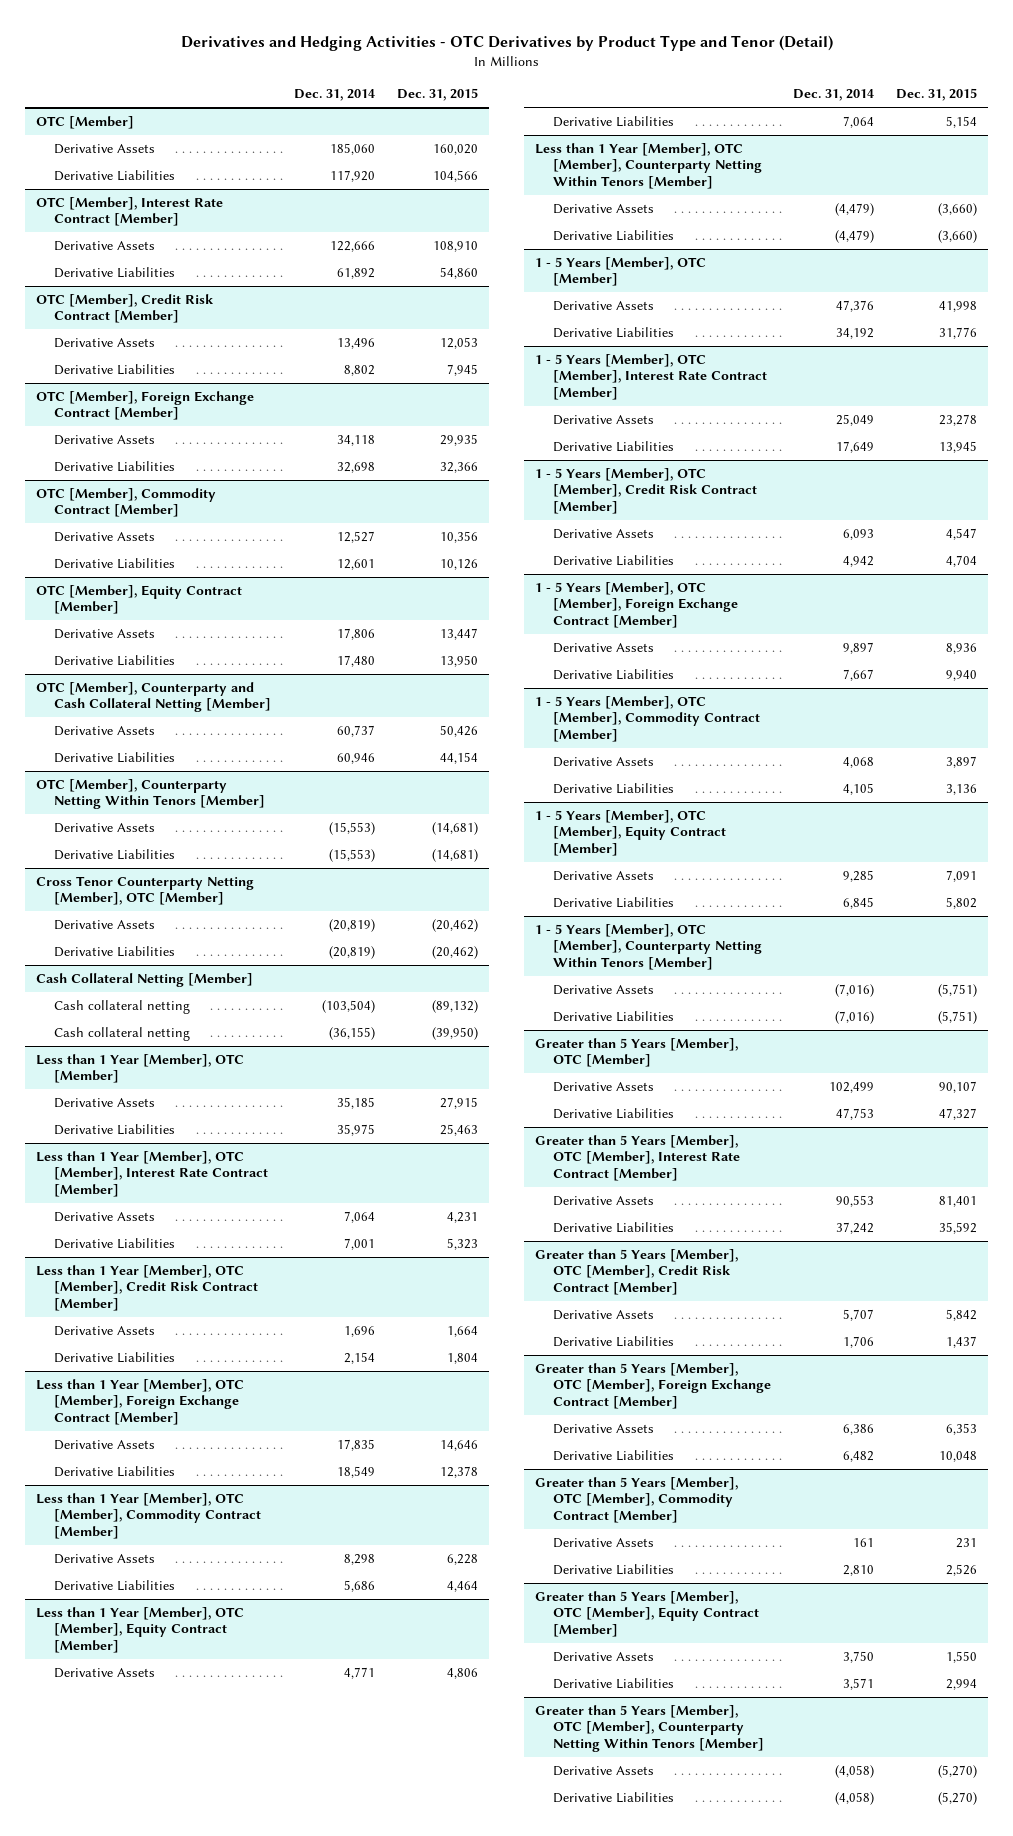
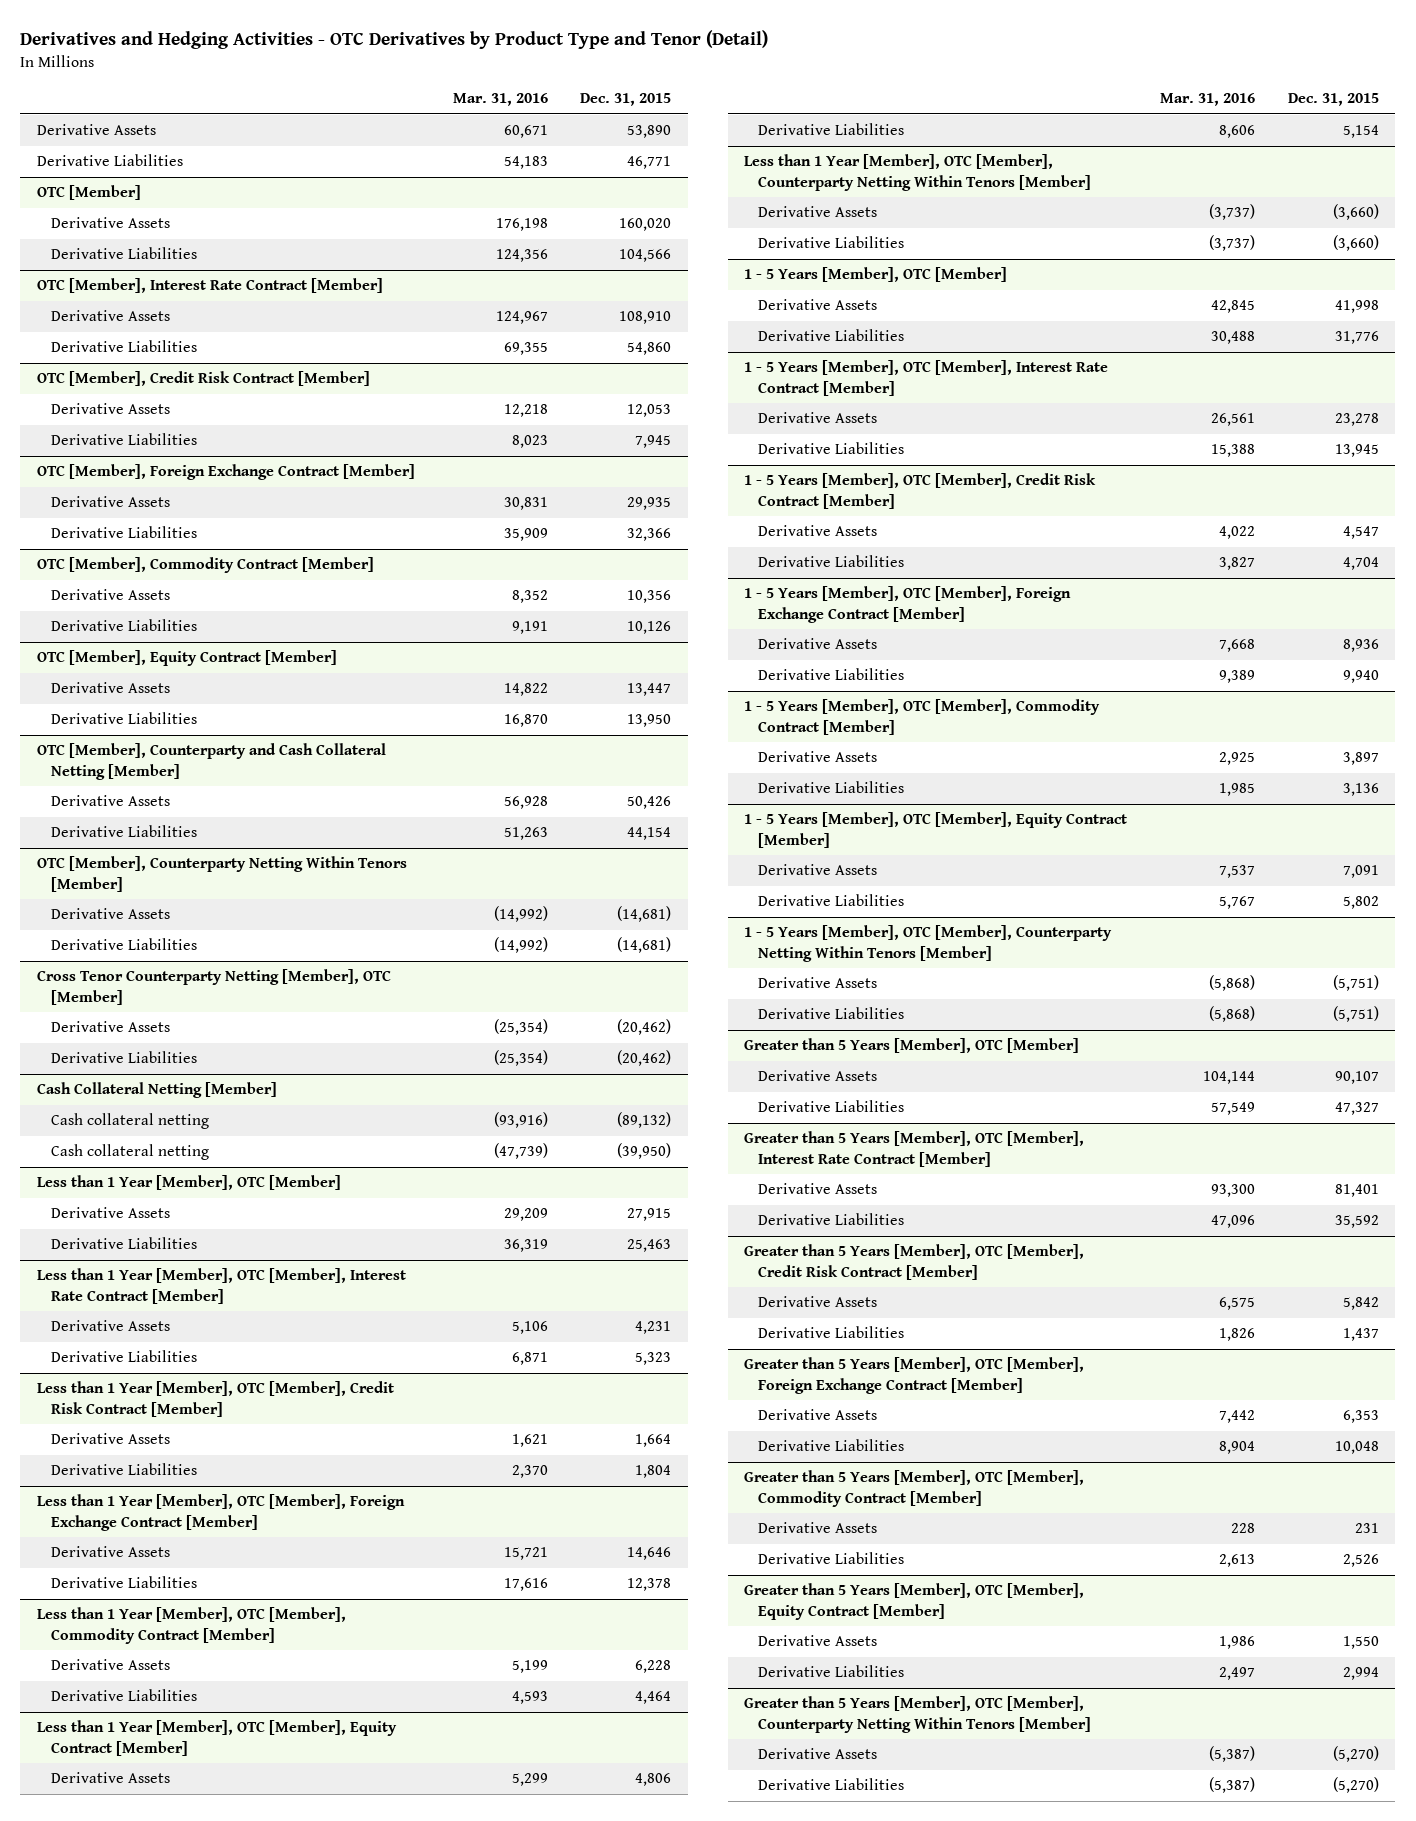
- | Dec. 31, 2014 | Dec. 31, 2015
+ | Mar. 31, 2016 | Dec. 31, 2015
+ Derivative Assets | 60,671 | 53,890
+ Derivative Liabilities | 54,183 | 46,771

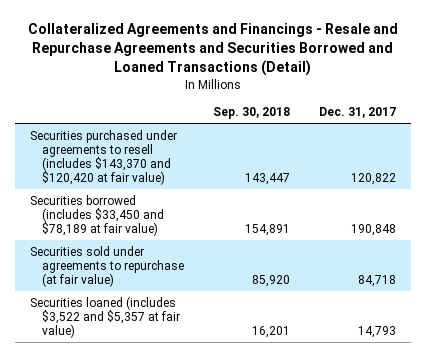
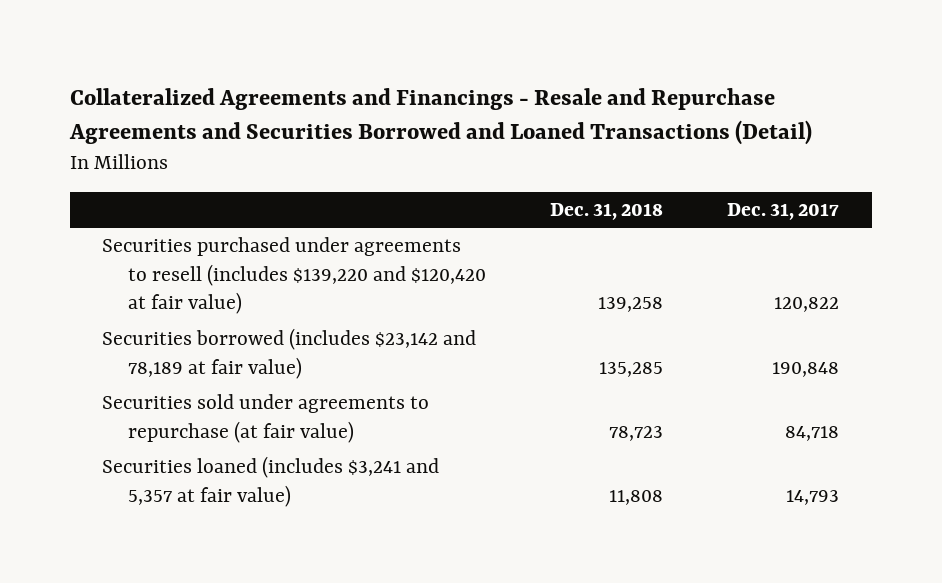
- | Sep. 30, 2018 | Dec. 31, 2017
+ | Dec. 31, 2018 | Dec. 31, 2017
- Securities purchased under agreements to resell (includes $143,370 and $120,420 at fair value) | 143,447 | 120,822
- Securities borrowed (includes $33,450 and $78,189 at fair value) | 154,891 | 190,848
+ Securities purchased under agreements to resell (includes $139,220 and $120,420 at fair value) | 139,258 | 120,822
+ Securities borrowed (includes $23,142 and 78,189 at fair value) | 135,285 | 190,848
- Securities loaned (includes $3,522 and $5,357 at fair value) | 16,201 | 14,793
+ Securities loaned (includes $3,241 and 5,357 at fair value) | 11,808 | 14,793

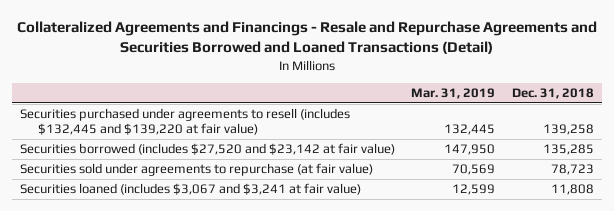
- | Dec. 31, 2018 | Dec. 31, 2017
+ | Mar. 31, 2019 | Dec. 31, 2018
- Securities purchased under agreements to resell (includes $139,220 and $120,420 at fair value) | 139,258 | 120,822
- Securities borrowed (includes $23,142 and 78,189 at fair value) | 135,285 | 190,848
+ Securities purchased under agreements to resell (includes $132,445 and $139,220 at fair value) | 132,445 | 139,258
+ Securities borrowed (includes $27,520 and $23,142 at fair value) | 147,950 | 135,285
- Securities loaned (includes $3,241 and 5,357 at fair value) | 11,808 | 14,793
+ Securities loaned (includes $3,067 and $3,241 at fair value) | 12,599 | 11,808

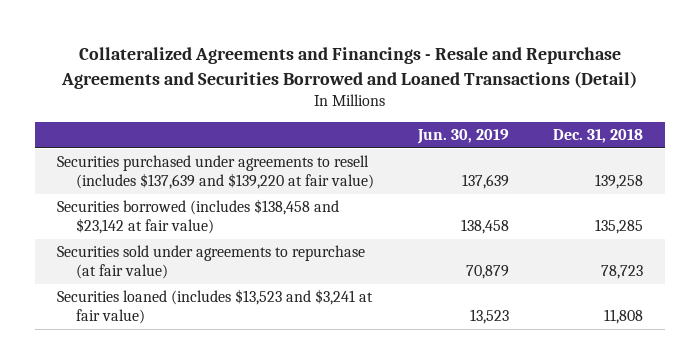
- | Mar. 31, 2019 | Dec. 31, 2018
+ | Jun. 30, 2019 | Dec. 31, 2018
- Securities purchased under agreements to resell (includes $132,445 and $139,220 at fair value) | 132,445 | 139,258
- Securities borrowed (includes $27,520 and $23,142 at fair value) | 147,950 | 135,285
+ Securities purchased under agreements to resell (includes $137,639 and $139,220 at fair value) | 137,639 | 139,258
+ Securities borrowed (includes $138,458 and $23,142 at fair value) | 138,458 | 135,285
- Securities loaned (includes $3,067 and $3,241 at fair value) | 12,599 | 11,808
+ Securities loaned (includes $13,523 and $3,241 at fair value) | 13,523 | 11,808

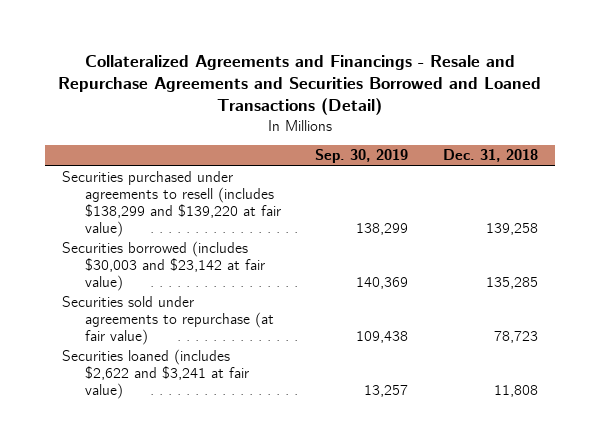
- | Jun. 30, 2019 | Dec. 31, 2018
+ | Sep. 30, 2019 | Dec. 31, 2018
- Securities purchased under agreements to resell (includes $137,639 and $139,220 at fair value) | 137,639 | 139,258
- Securities borrowed (includes $138,458 and $23,142 at fair value) | 138,458 | 135,285
+ Securities purchased under agreements to resell (includes $138,299 and $139,220 at fair value) | 138,299 | 139,258
+ Securities borrowed (includes $30,003 and $23,142 at fair value) | 140,369 | 135,285
- Securities loaned (includes $13,523 and $3,241 at fair value) | 13,523 | 11,808
+ Securities loaned (includes $2,622 and $3,241 at fair value) | 13,257 | 11,808

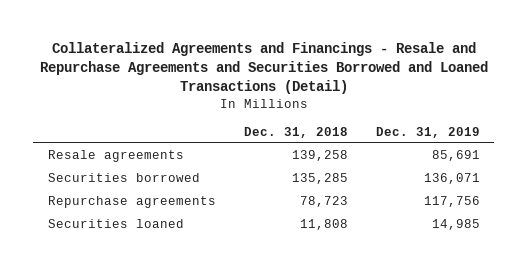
- | Sep. 30, 2019 | Dec. 31, 2018
+ | Dec. 31, 2018 | Dec. 31, 2019
- Securities purchased under agreements to resell (includes $138,299 and $139,220 at fair value) | 138,299 | 139,258
- Securities borrowed (includes $30,003 and $23,142 at fair value) | 140,369 | 135,285
- Securities sold under agreements to repurchase (at fair value) | 109,438 | 78,723
- Securities loaned (includes $2,622 and $3,241 at fair value) | 13,257 | 11,808
+ Resale agreements | 139,258 | 85,691
+ Securities borrowed | 135,285 | 136,071
+ Repurchase agreements | 78,723 | 117,756
+ Securities loaned | 11,808 | 14,985

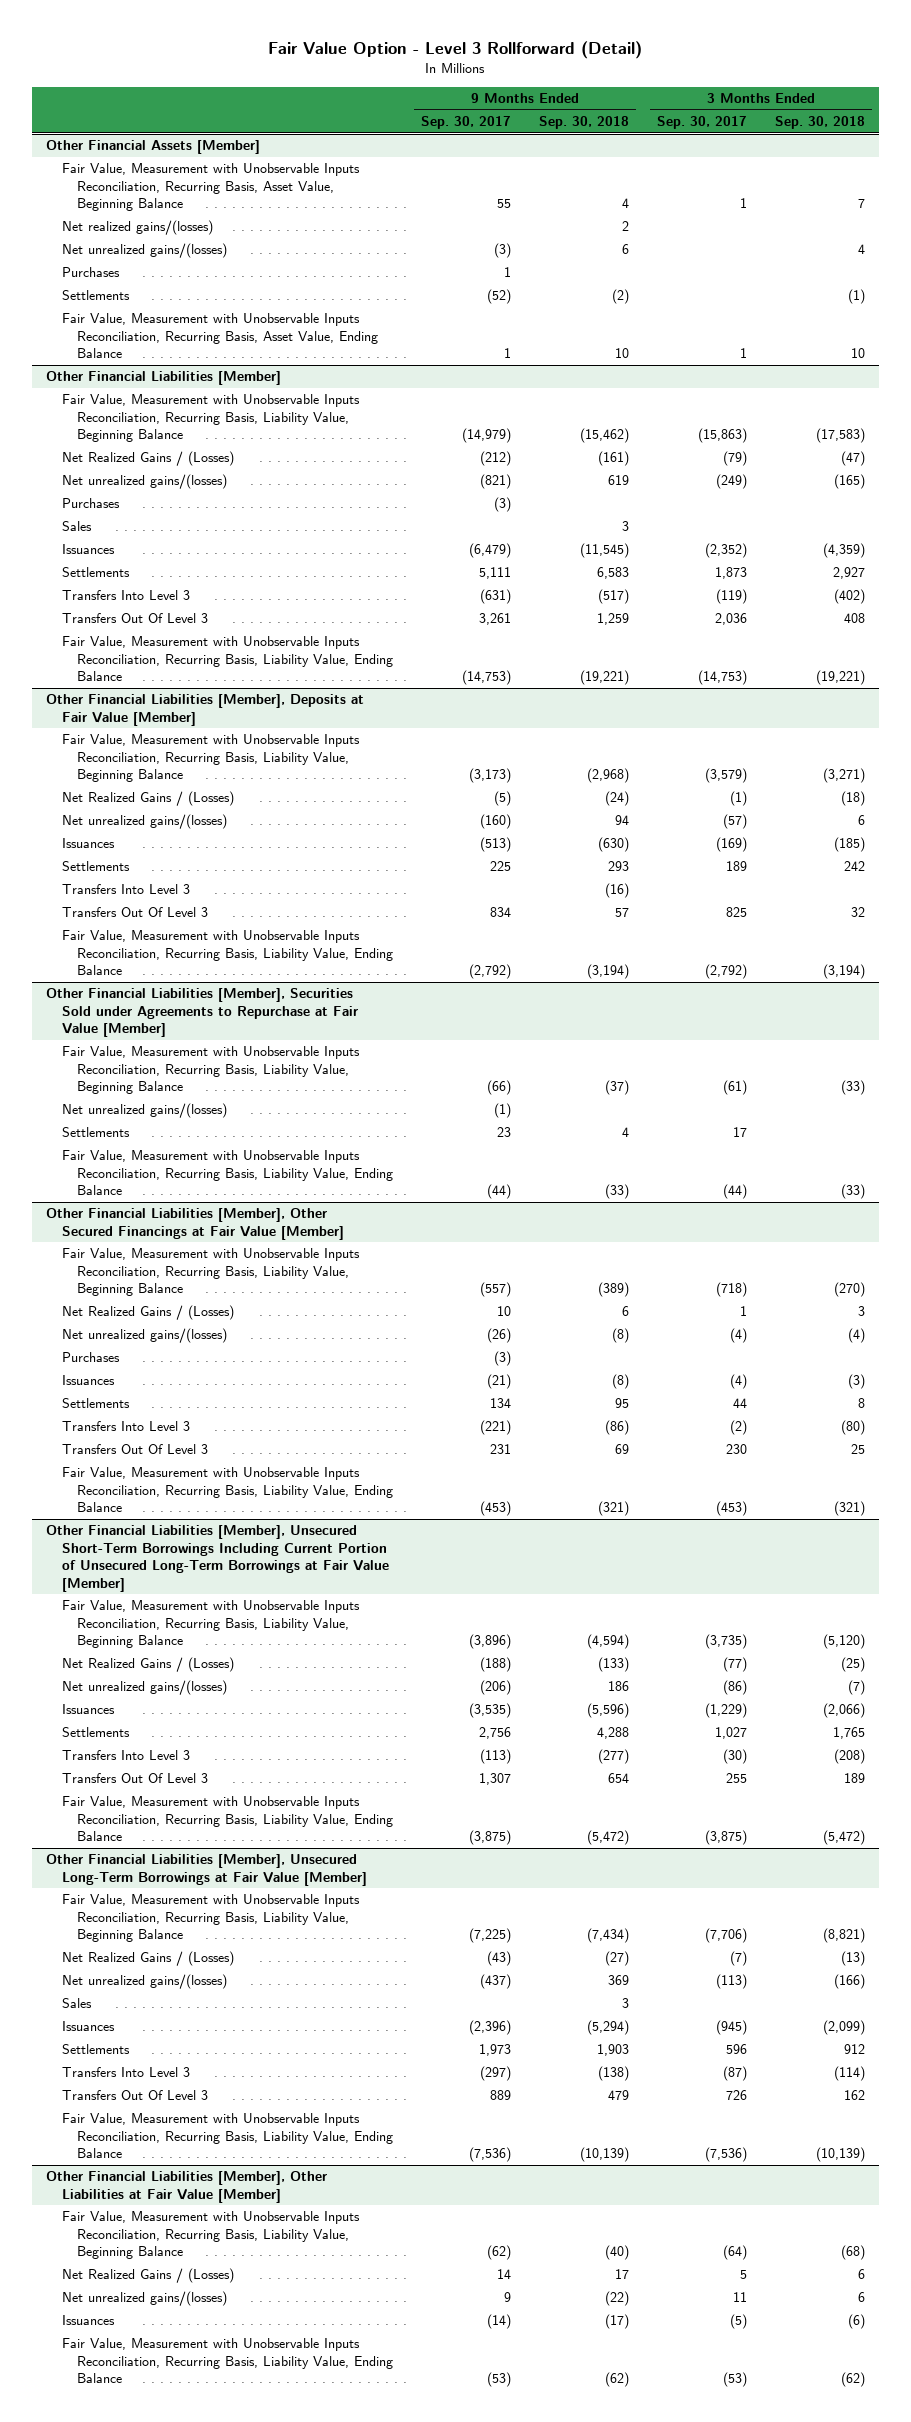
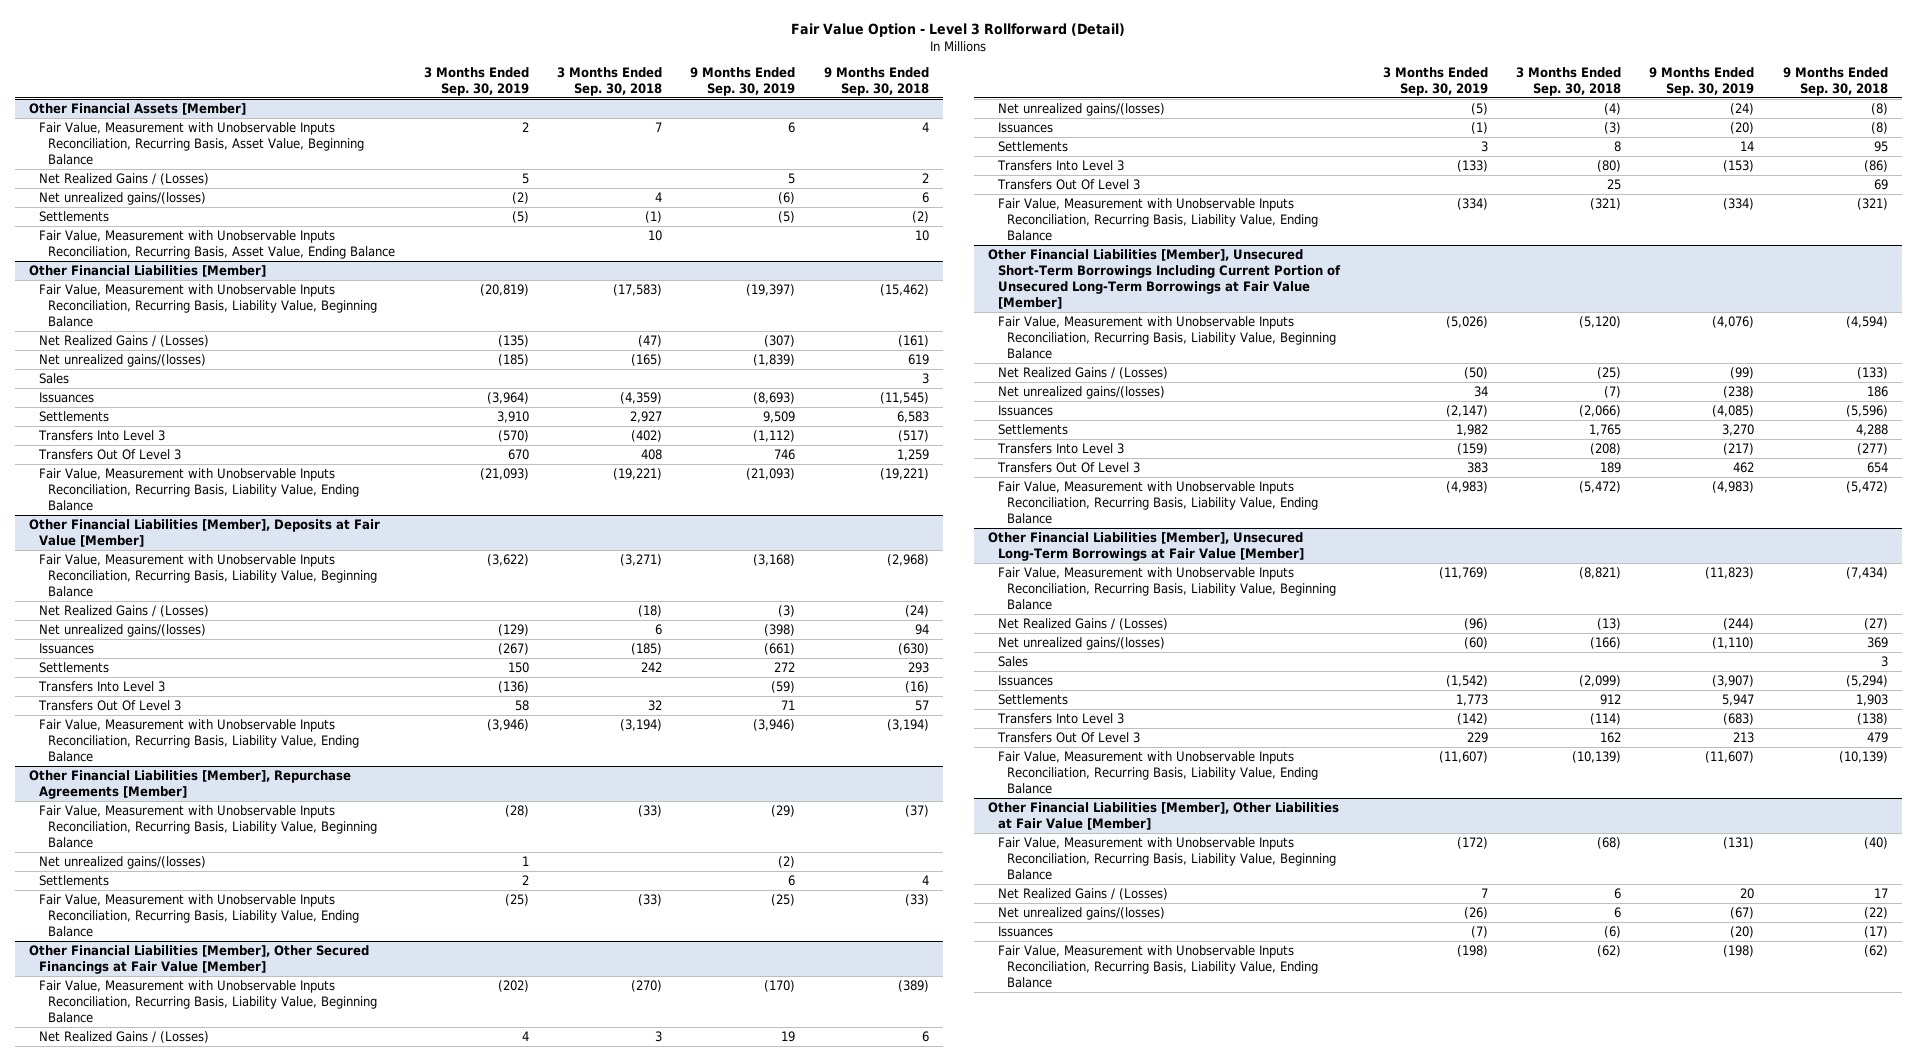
- | 9 Months Ended Sep. 30, 2017 | 9 Months Ended Sep. 30, 2018 | 3 Months Ended Sep. 30, 2017 | 3 Months Ended Sep. 30, 2018
+ | 3 Months Ended Sep. 30, 2019 | 3 Months Ended Sep. 30, 2018 | 9 Months Ended Sep. 30, 2019 | 9 Months Ended Sep. 30, 2018
@ Other Financial Assets [Member]
- Net realized gains/(losses) | | 2 | |
+ Net Realized Gains / (Losses) | 5 | | 5 | 2
- Purchases | 1 | | |
@ Other Financial Liabilities [Member]
- Purchases | (3) | | |
- Other Financial Liabilities [Member], Securities Sold under Agreements to Repurchase at Fair Value [Member]
+ Other Financial Liabilities [Member], Repurchase Agreements [Member]
@ Other Financial Liabilities [Member], Other Secured Financings at Fair Value [Member]
- Purchases | (3) | | |

